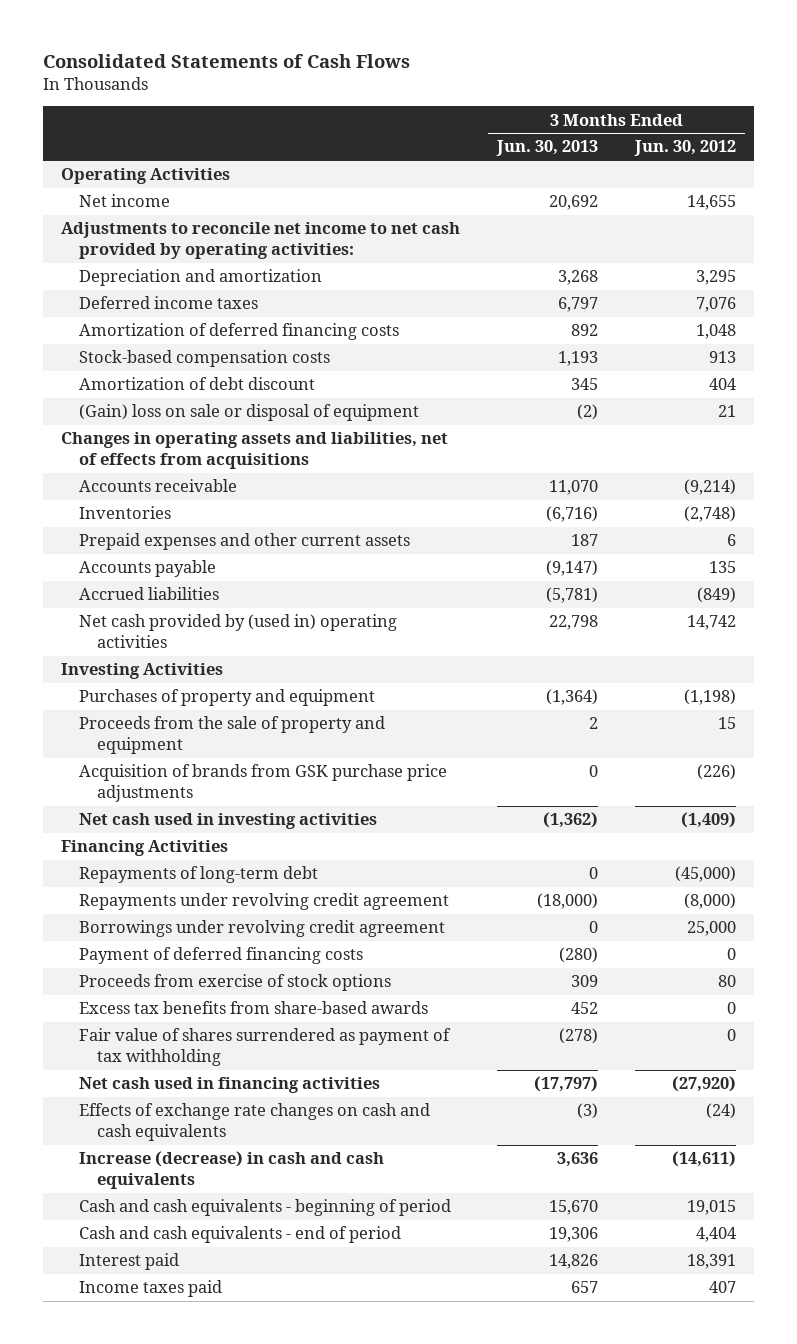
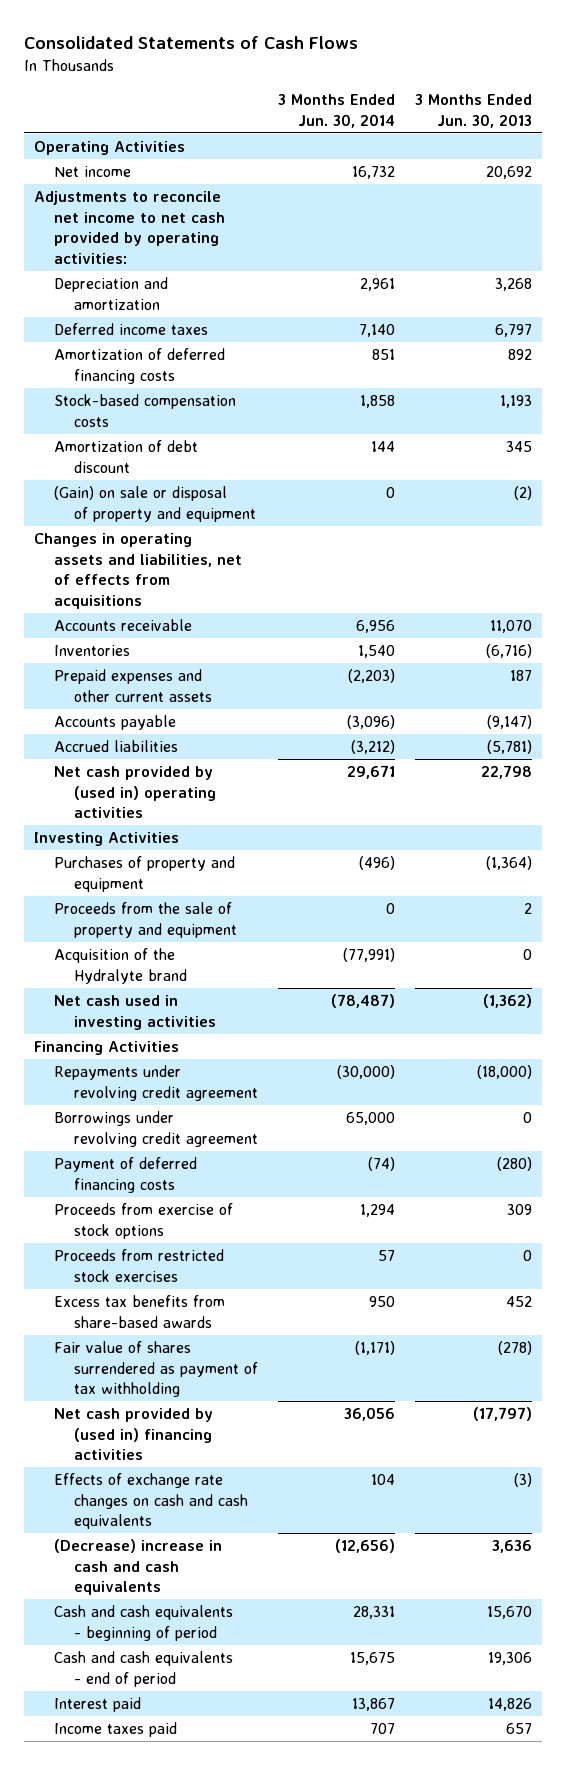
- | 3 Months Ended Jun. 30, 2013 | 3 Months Ended Jun. 30, 2012
+ | 3 Months Ended Jun. 30, 2014 | 3 Months Ended Jun. 30, 2013
- (Gain) loss on sale or disposal of equipment | (2) | 21
+ (Gain) on sale or disposal of property and equipment | 0 | (2)
- Acquisition of brands from GSK purchase price adjustments | 0 | (226)
+ Acquisition of the Hydralyte brand | (77,991) | 0
- Repayments of long-term debt | 0 | (45,000)
+ Proceeds from restricted stock exercises | 57 | 0
- Net cash used in financing activities | (17,797) | (27,920)
+ Net cash provided by (used in) financing activities | 36,056 | (17,797)
- Increase (decrease) in cash and cash equivalents | 3,636 | (14,611)
+ (Decrease) increase in cash and cash equivalents | (12,656) | 3,636

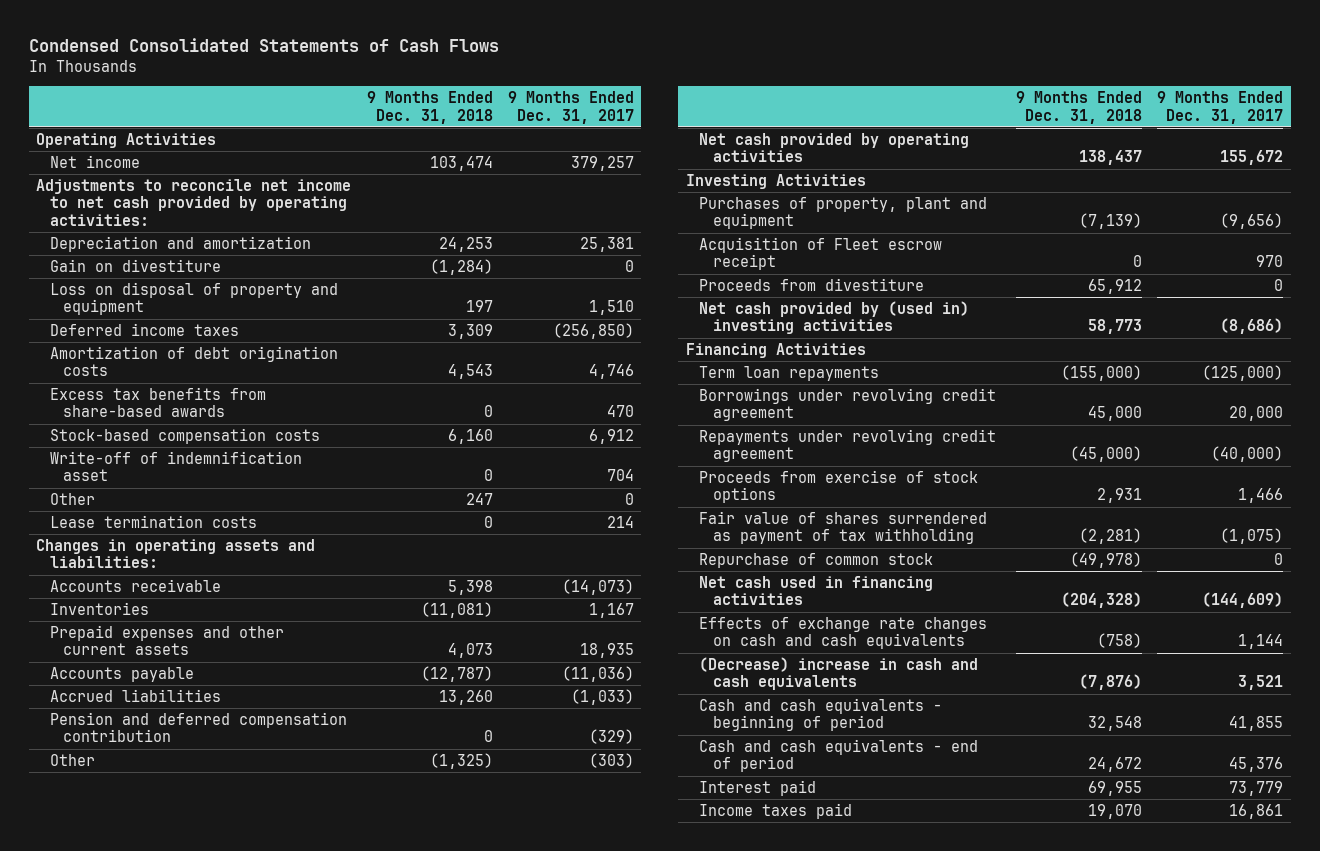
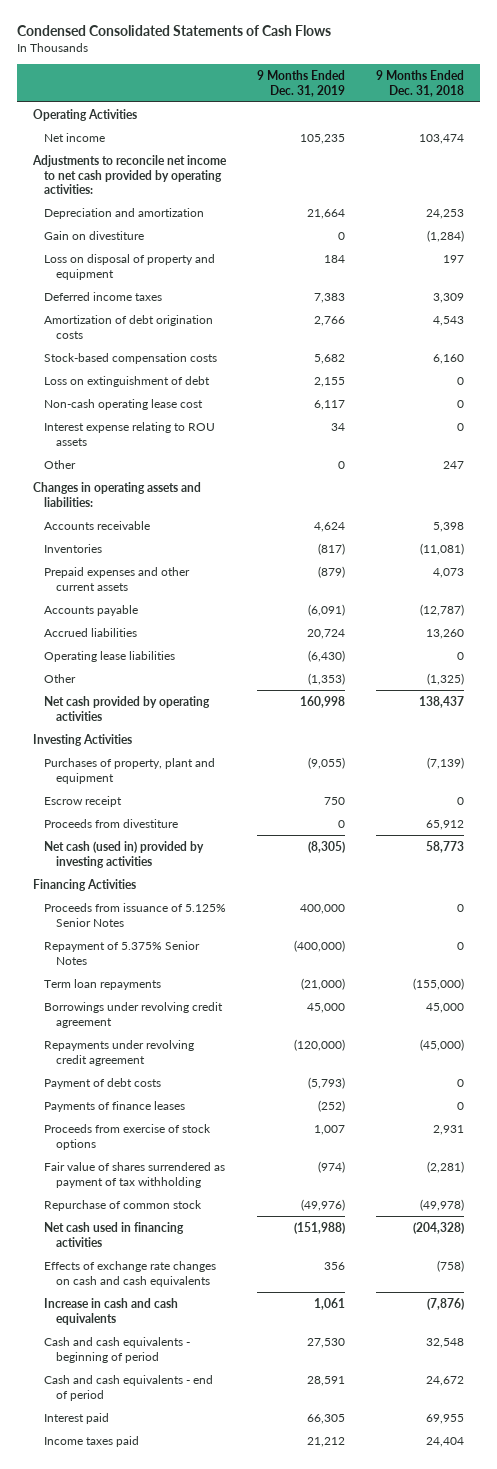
- | 9 Months Ended Dec. 31, 2018 | 9 Months Ended Dec. 31, 2017
+ | 9 Months Ended Dec. 31, 2019 | 9 Months Ended Dec. 31, 2018
- Excess tax benefits from share-based awards | 0 | 470
- Write-off of indemnification asset | 0 | 704
+ Loss on extinguishment of debt | 2,155 | 0
+ Non-cash operating lease cost | 6,117 | 0
+ Interest expense relating to ROU assets | 34 | 0
- Lease termination costs | 0 | 214
- Pension and deferred compensation contribution | 0 | (329)
+ Operating lease liabilities | (6,430) | 0
- Acquisition of Fleet escrow receipt | 0 | 970
+ Escrow receipt | 750 | 0
- Net cash provided by (used in) investing activities | 58,773 | (8,686)
+ Net cash (used in) provided by investing activities | (8,305) | 58,773
+ Proceeds from issuance of 5.125% Senior Notes | 400,000 | 0
+ Repayment of 5.375% Senior Notes | (400,000) | 0
+ Payment of debt costs | (5,793) | 0
+ Payments of finance leases | (252) | 0
- (Decrease) increase in cash and cash equivalents | (7,876) | 3,521
+ Increase in cash and cash equivalents | 1,061 | (7,876)
- Income taxes paid | 19,070 | 16,861
+ Income taxes paid | 21,212 | 24,404

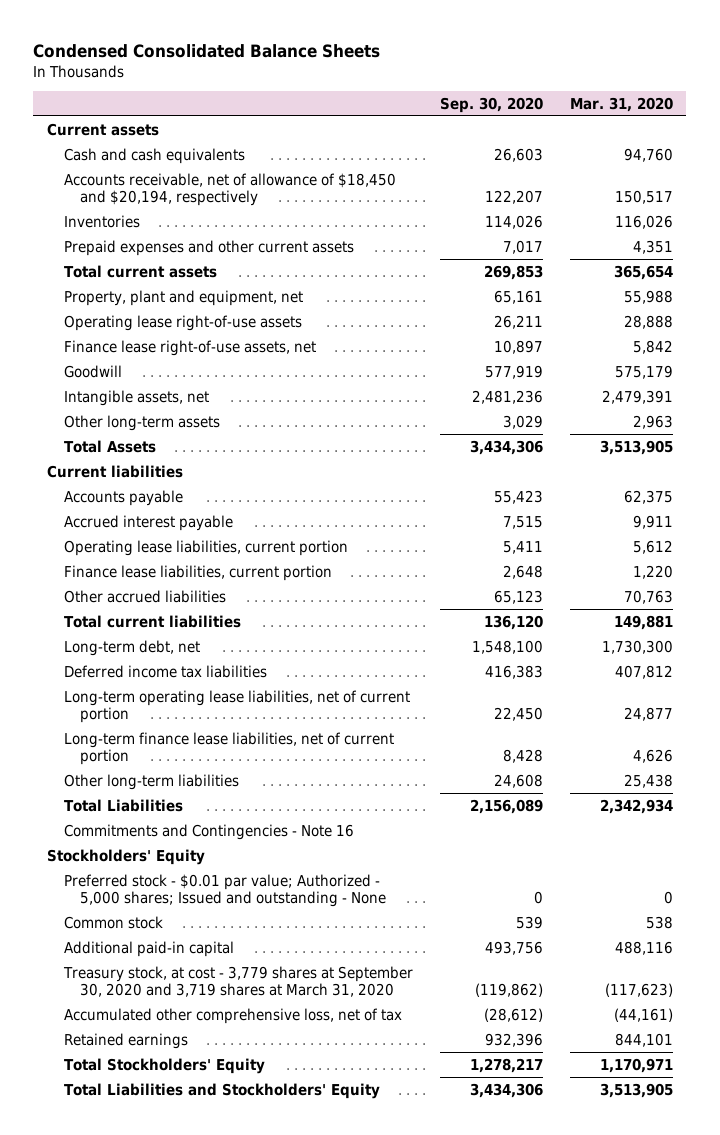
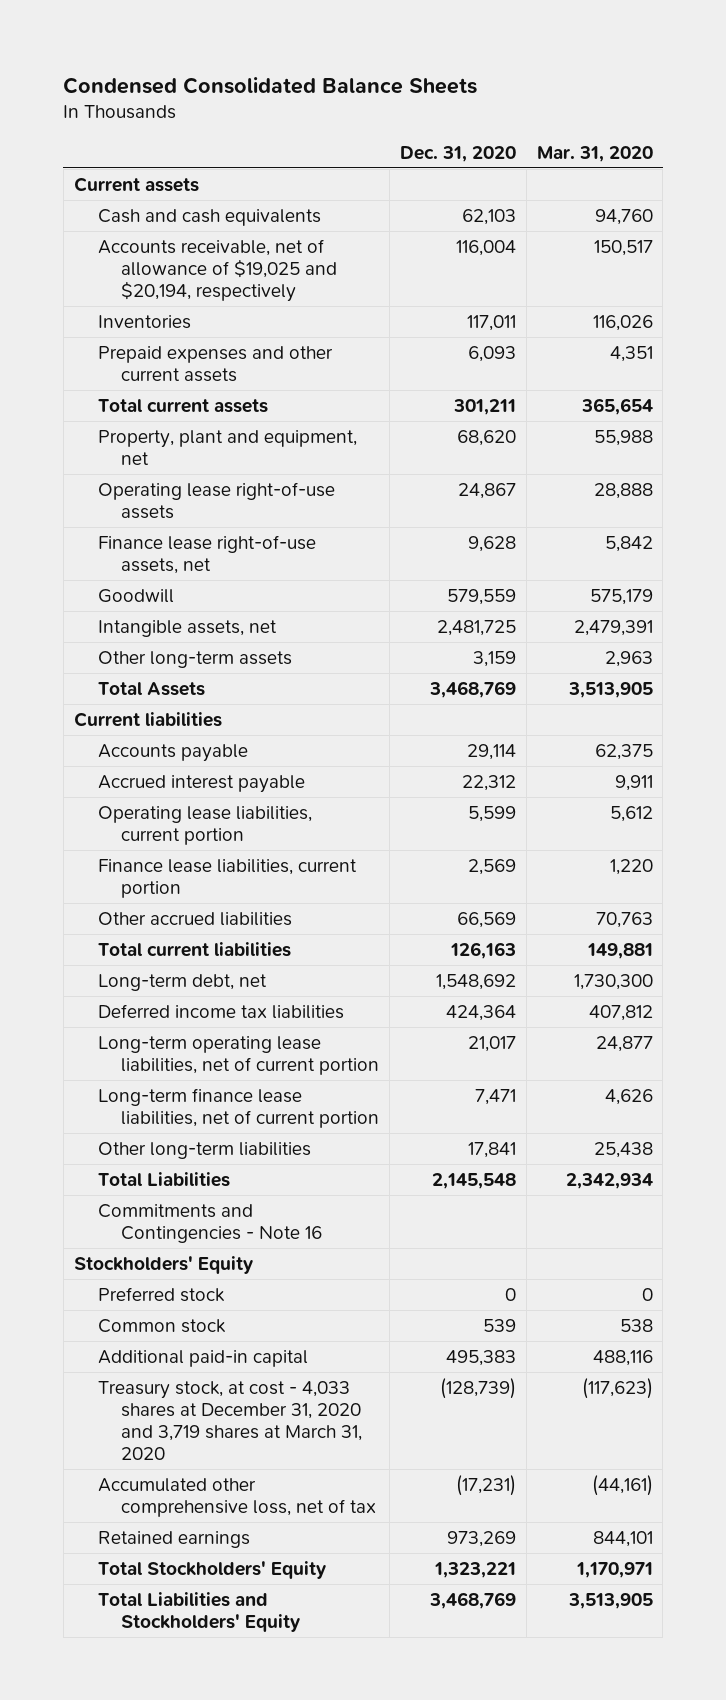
- | Sep. 30, 2020 | Mar. 31, 2020
+ | Dec. 31, 2020 | Mar. 31, 2020
- Accounts receivable, net of allowance of $18,450 and $20,194, respectively | 122,207 | 150,517
+ Accounts receivable, net of allowance of $19,025 and $20,194, respectively | 116,004 | 150,517
- Preferred stock - $0.01 par value; Authorized - 5,000 shares; Issued and outstanding - None | 0 | 0
+ Preferred stock | 0 | 0
- Treasury stock, at cost - 3,779 shares at September 30, 2020 and 3,719 shares at March 31, 2020 | (119,862) | (117,623)
+ Treasury stock, at cost - 4,033 shares at December 31, 2020 and 3,719 shares at March 31, 2020 | (128,739) | (117,623)

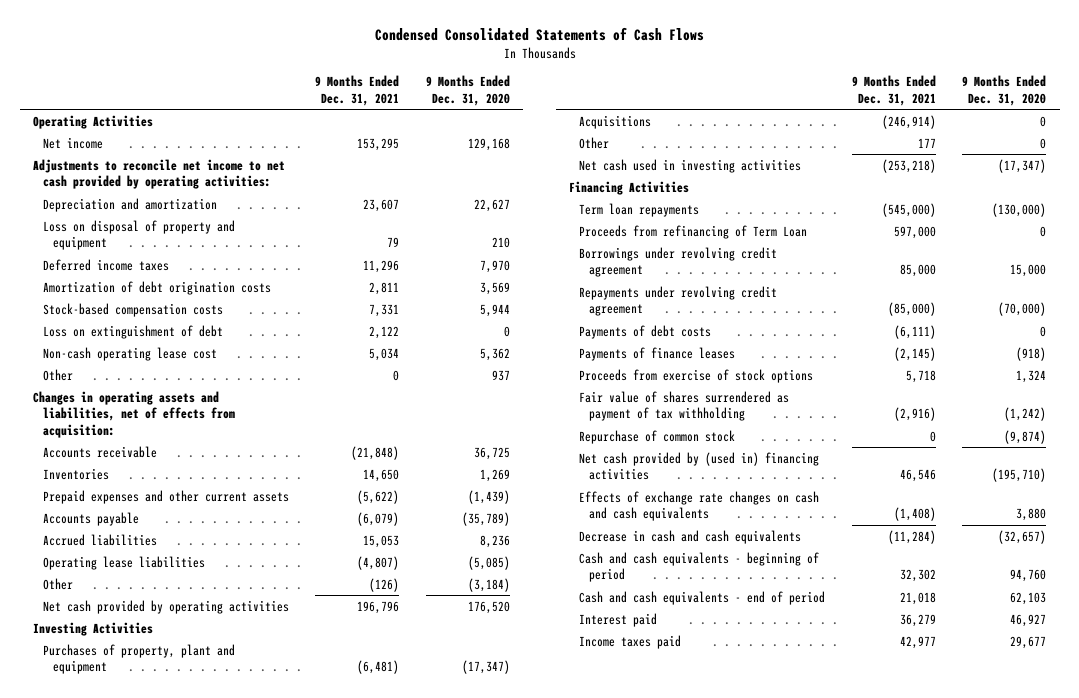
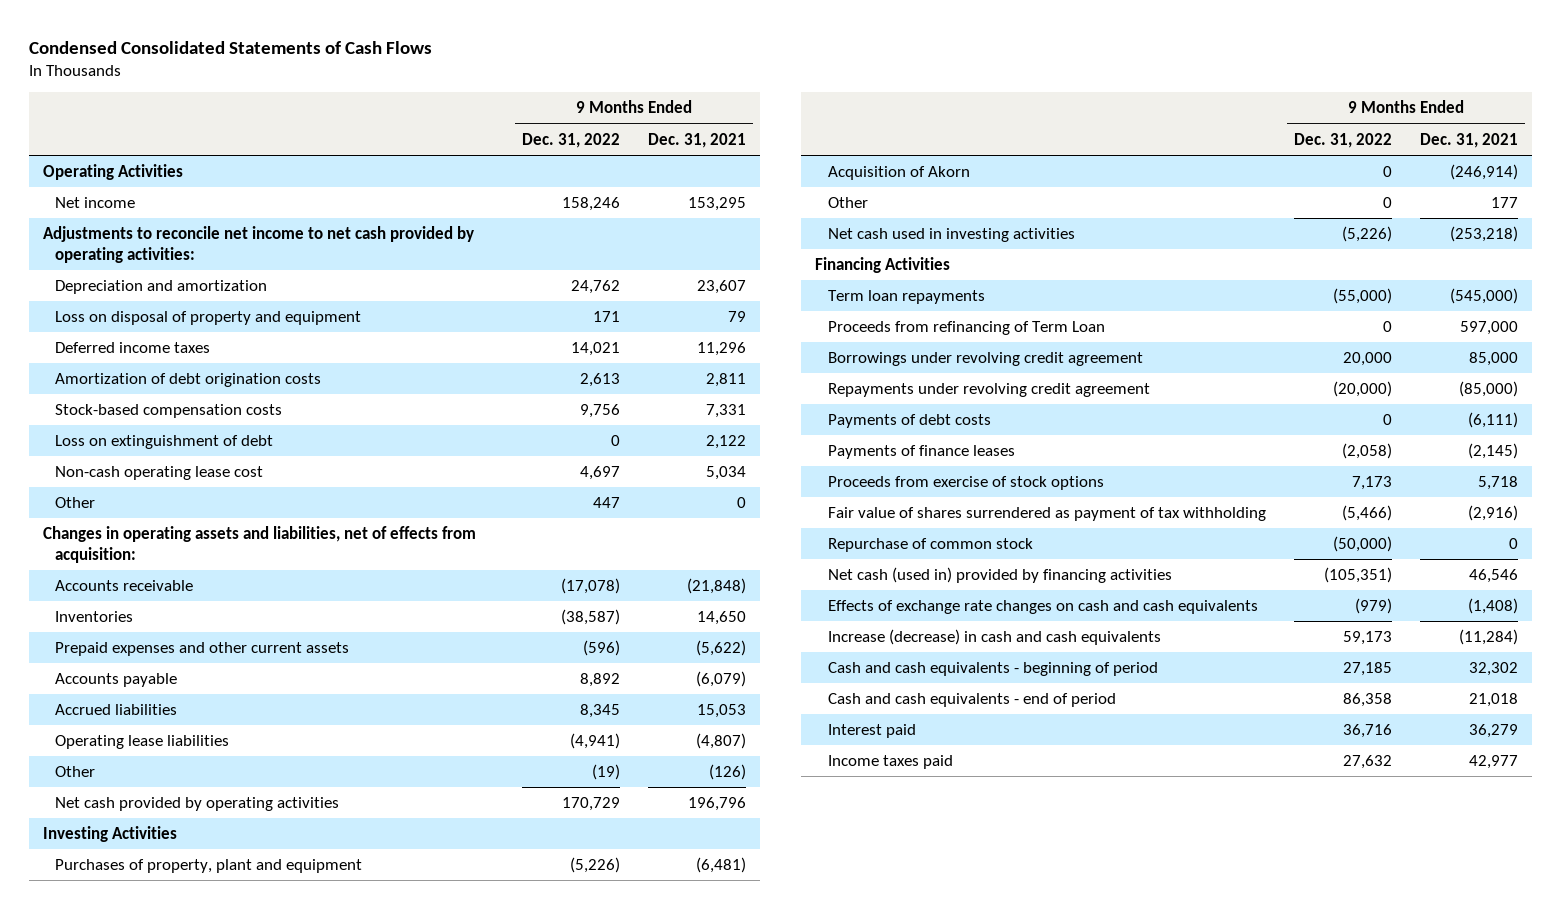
- | 9 Months Ended Dec. 31, 2021 | 9 Months Ended Dec. 31, 2020
+ | 9 Months Ended Dec. 31, 2022 | 9 Months Ended Dec. 31, 2021
- Acquisitions | (246,914) | 0
+ Acquisition of Akorn | 0 | (246,914)
- Net cash provided by (used in) financing activities | 46,546 | (195,710)
+ Net cash (used in) provided by financing activities | (105,351) | 46,546
- Decrease in cash and cash equivalents | (11,284) | (32,657)
+ Increase (decrease) in cash and cash equivalents | 59,173 | (11,284)

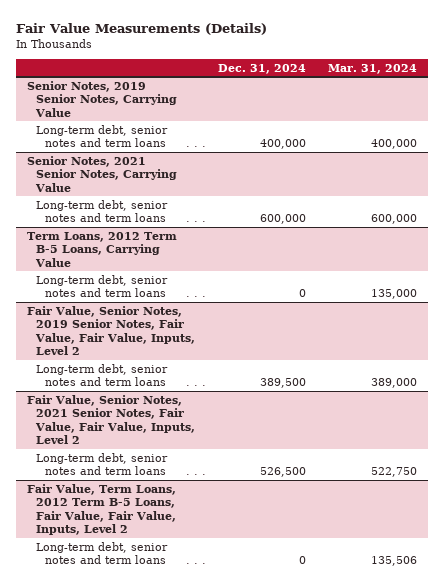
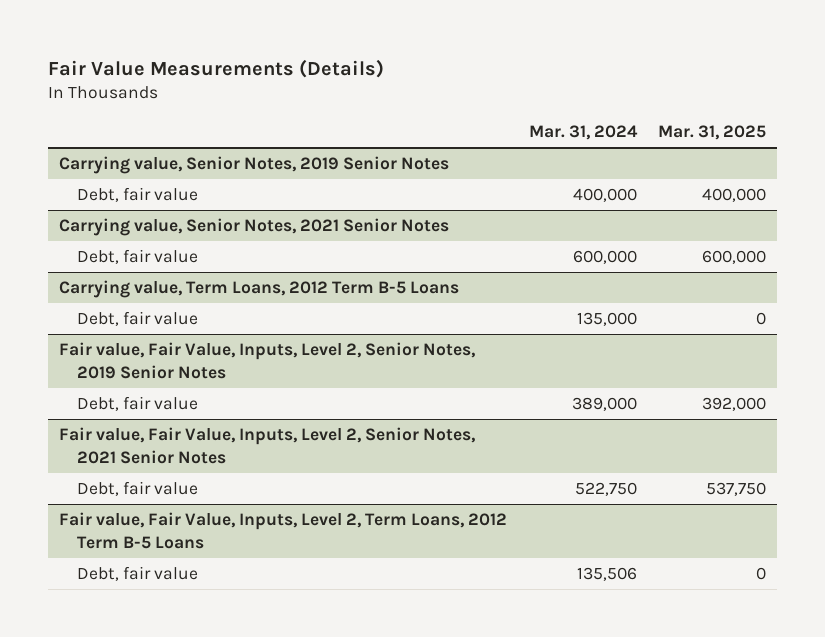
- | Dec. 31, 2024 | Mar. 31, 2024
+ | Mar. 31, 2024 | Mar. 31, 2025
- Senior Notes, 2019 Senior Notes, Carrying Value
- Long-term debt, senior notes and term loans | 400,000 | 400,000
- Senior Notes, 2021 Senior Notes, Carrying Value
- Long-term debt, senior notes and term loans | 600,000 | 600,000
- Term Loans, 2012 Term B-5 Loans, Carrying Value
- Long-term debt, senior notes and term loans | 0 | 135,000
- Fair Value, Senior Notes, 2019 Senior Notes, Fair Value, Fair Value, Inputs, Level 2
- Long-term debt, senior notes and term loans | 389,500 | 389,000
- Fair Value, Senior Notes, 2021 Senior Notes, Fair Value, Fair Value, Inputs, Level 2
- Long-term debt, senior notes and term loans | 526,500 | 522,750
- Fair Value, Term Loans, 2012 Term B-5 Loans, Fair Value, Fair Value, Inputs, Level 2
- Long-term debt, senior notes and term loans | 0 | 135,506
+ Carrying value, Senior Notes, 2019 Senior Notes
+ Debt, fair value | 400,000 | 400,000
+ Carrying value, Senior Notes, 2021 Senior Notes
+ Debt, fair value | 600,000 | 600,000
+ Carrying value, Term Loans, 2012 Term B-5 Loans
+ Debt, fair value | 135,000 | 0
+ Fair value, Fair Value, Inputs, Level 2, Senior Notes, 2019 Senior Notes
+ Debt, fair value | 389,000 | 392,000
+ Fair value, Fair Value, Inputs, Level 2, Senior Notes, 2021 Senior Notes
+ Debt, fair value | 522,750 | 537,750
+ Fair value, Fair Value, Inputs, Level 2, Term Loans, 2012 Term B-5 Loans
+ Debt, fair value | 135,506 | 0

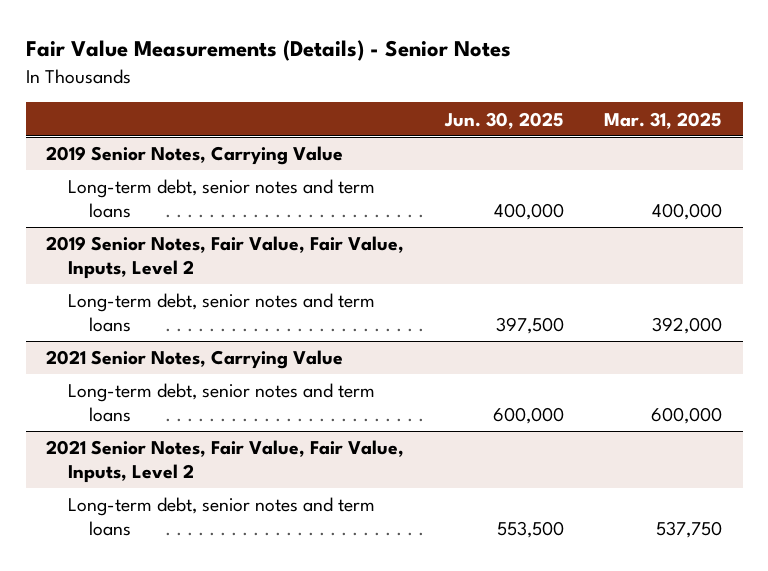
- Fair Value Measurements (Details)
+ Fair Value Measurements (Details) - Senior Notes
- | Mar. 31, 2024 | Mar. 31, 2025
+ | Jun. 30, 2025 | Mar. 31, 2025
- Carrying value, Senior Notes, 2019 Senior Notes
- Debt, fair value | 400,000 | 400,000
- Carrying value, Senior Notes, 2021 Senior Notes
- Debt, fair value | 600,000 | 600,000
- Carrying value, Term Loans, 2012 Term B-5 Loans
- Debt, fair value | 135,000 | 0
- Fair value, Fair Value, Inputs, Level 2, Senior Notes, 2019 Senior Notes
- Debt, fair value | 389,000 | 392,000
- Fair value, Fair Value, Inputs, Level 2, Senior Notes, 2021 Senior Notes
- Debt, fair value | 522,750 | 537,750
- Fair value, Fair Value, Inputs, Level 2, Term Loans, 2012 Term B-5 Loans
- Debt, fair value | 135,506 | 0
+ 2019 Senior Notes, Carrying Value
+ Long-term debt, senior notes and term loans | 400,000 | 400,000
+ 2019 Senior Notes, Fair Value, Fair Value, Inputs, Level 2
+ Long-term debt, senior notes and term loans | 397,500 | 392,000
+ 2021 Senior Notes, Carrying Value
+ Long-term debt, senior notes and term loans | 600,000 | 600,000
+ 2021 Senior Notes, Fair Value, Fair Value, Inputs, Level 2
+ Long-term debt, senior notes and term loans | 553,500 | 537,750

